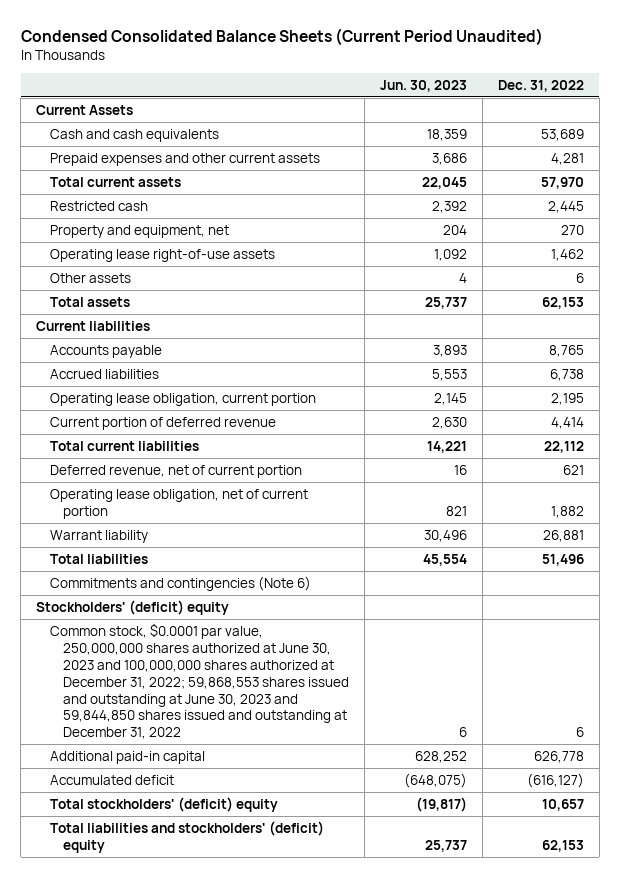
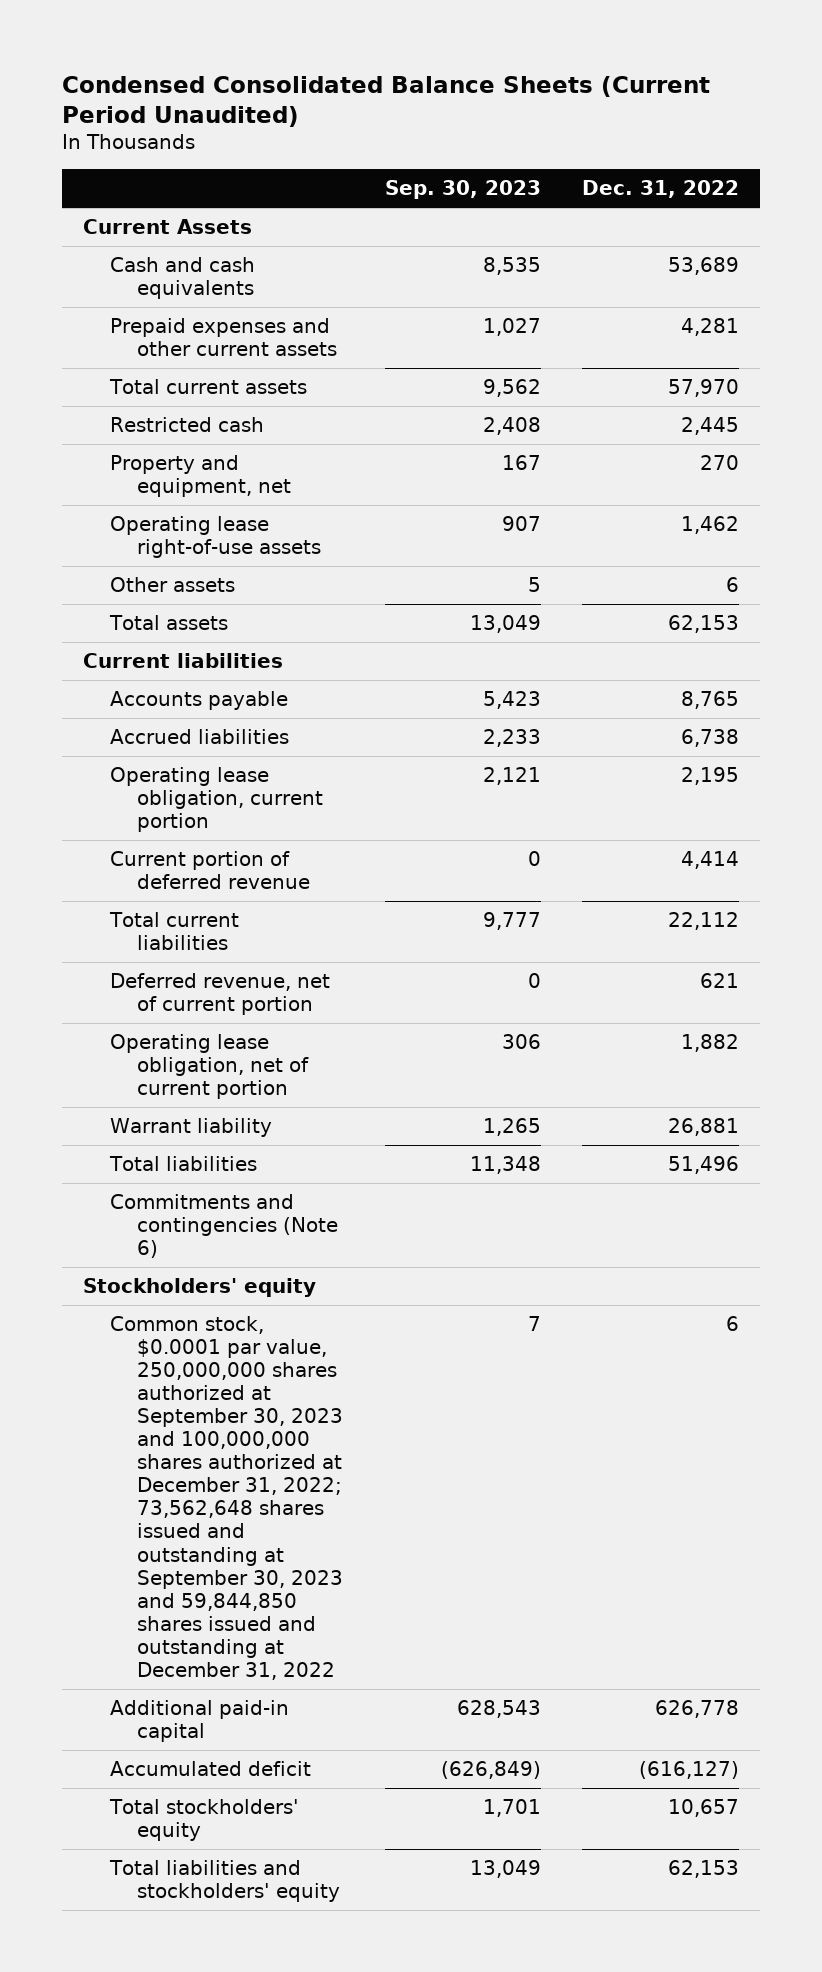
- | Jun. 30, 2023 | Dec. 31, 2022
+ | Sep. 30, 2023 | Dec. 31, 2022
- Stockholders' (deficit) equity
- Common stock, $0.0001 par value, 250,000,000 shares authorized at June 30, 2023 and 100,000,000 shares authorized at December 31, 2022; 59,868,553 shares issued and outstanding at June 30, 2023 and 59,844,850 shares issued and outstanding at December 31, 2022 | 6 | 6
+ Stockholders' equity
+ Common stock, $0.0001 par value, 250,000,000 shares authorized at September 30, 2023 and 100,000,000 shares authorized at December 31, 2022; 73,562,648 shares issued and outstanding at September 30, 2023 and 59,844,850 shares issued and outstanding at December 31, 2022 | 7 | 6
- Total stockholders' (deficit) equity | (19,817) | 10,657
- Total liabilities and stockholders' (deficit) equity | 25,737 | 62,153
+ Total stockholders' equity | 1,701 | 10,657
+ Total liabilities and stockholders' equity | 13,049 | 62,153

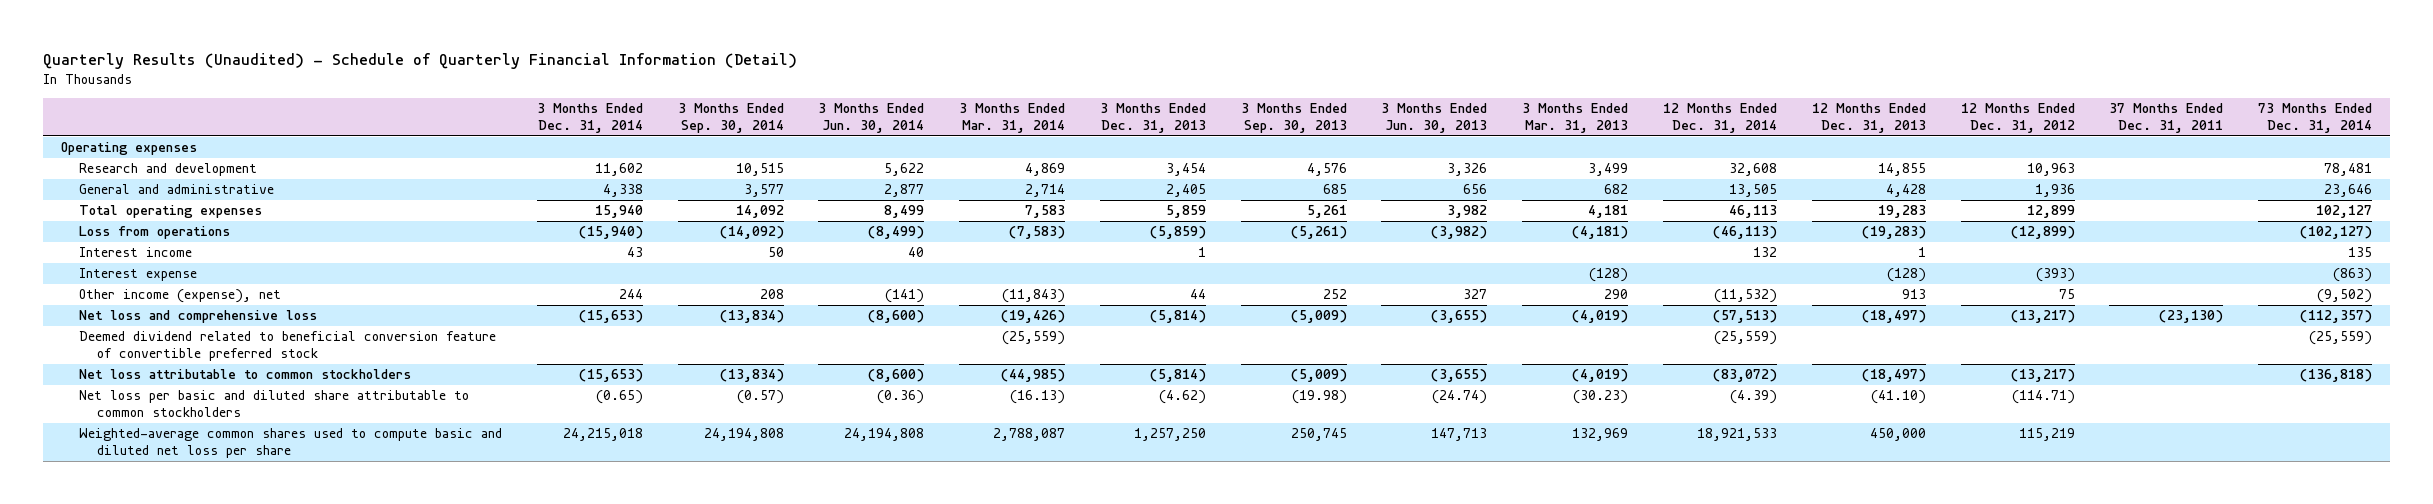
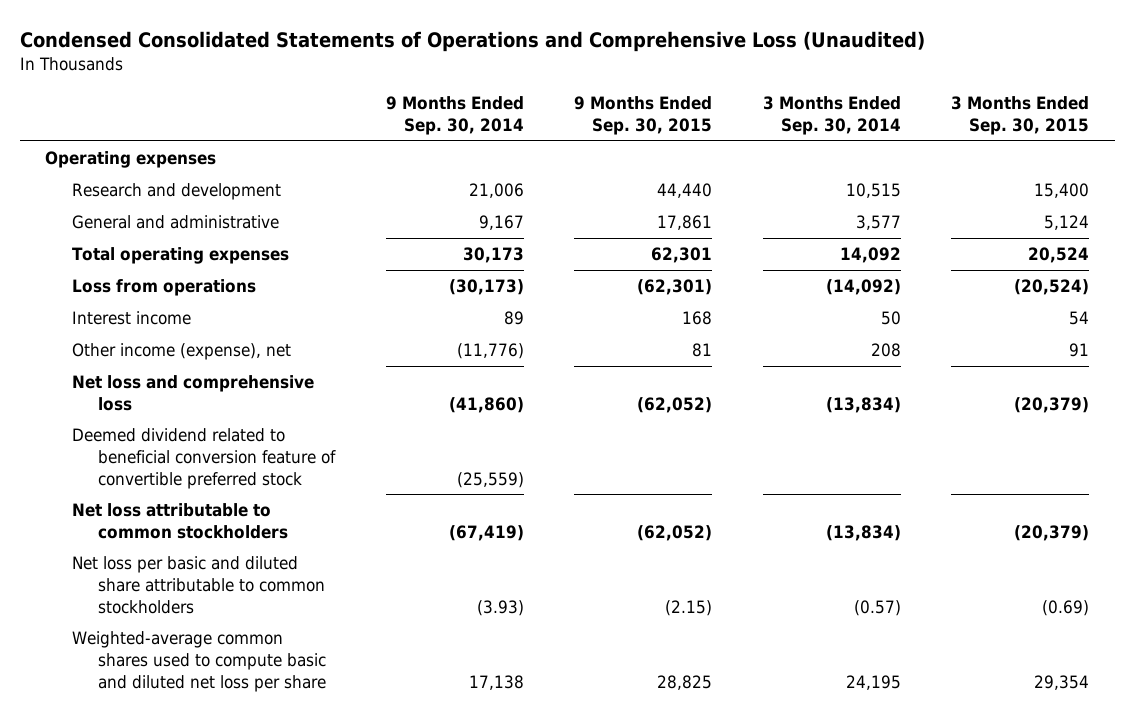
- Quarterly Results (Unaudited) - Schedule of Quarterly Financial Information (Detail)
+ Condensed Consolidated Statements of Operations and Comprehensive Loss (Unaudited)
- | 3 Months Ended Dec. 31, 2014 | 3 Months Ended Sep. 30, 2014 | 3 Months Ended Jun. 30, 2014 | 3 Months Ended Mar. 31, 2014 | 3 Months Ended Dec. 31, 2013 | 3 Months Ended Sep. 30, 2013 | 3 Months Ended Jun. 30, 2013 | 3 Months Ended Mar. 31, 2013 | 12 Months Ended Dec. 31, 2014 | 12 Months Ended Dec. 31, 2013 | 12 Months Ended Dec. 31, 2012 | 37 Months Ended Dec. 31, 2011 | 73 Months Ended Dec. 31, 2014
+ | 9 Months Ended Sep. 30, 2014 | 9 Months Ended Sep. 30, 2015 | 3 Months Ended Sep. 30, 2014 | 3 Months Ended Sep. 30, 2015
- Interest expense | | | | | | | | (128) | | (128) | (393) | | (863)
- Weighted-average common shares used to compute basic and diluted net loss per share | 24,215,018 | 24,194,808 | 24,194,808 | 2,788,087 | 1,257,250 | 250,745 | 147,713 | 132,969 | 18,921,533 | 450,000 | 115,219 | |
+ Weighted-average common shares used to compute basic and diluted net loss per share | 17,138 | 28,825 | 24,195 | 29,354

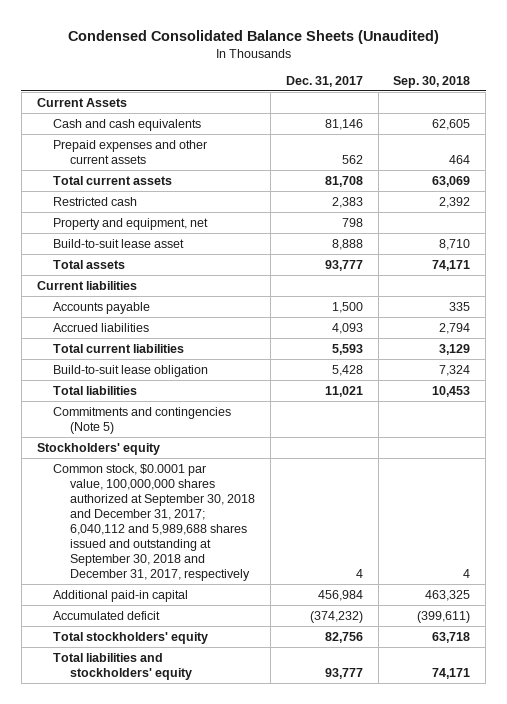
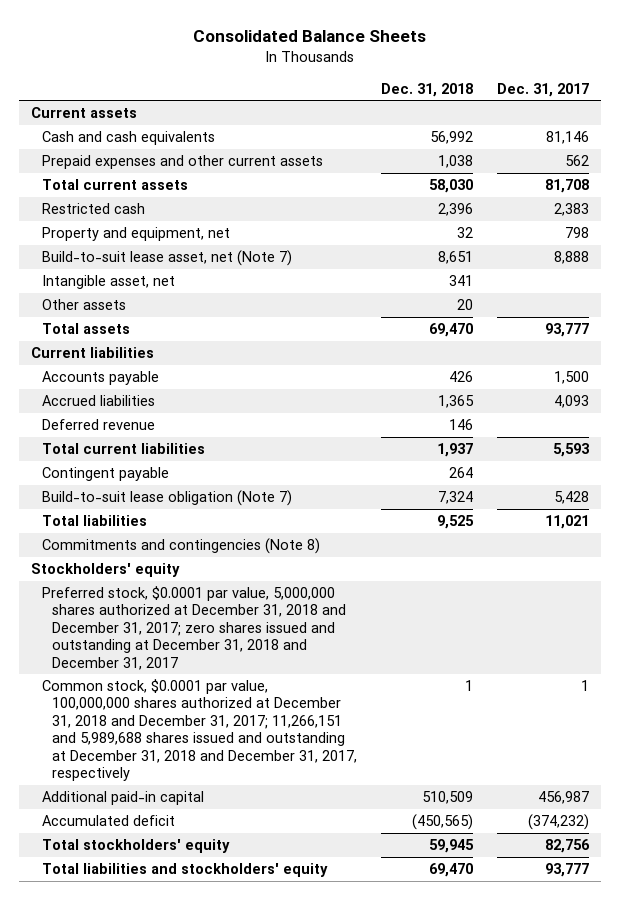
- Condensed Consolidated Balance Sheets (Unaudited)
+ Consolidated Balance Sheets
- | Dec. 31, 2017 | Sep. 30, 2018
+ | Dec. 31, 2018 | Dec. 31, 2017
- Current Assets
+ Current assets
- Build-to-suit lease asset | 8,888 | 8,710
+ Build-to-suit lease asset, net (Note 7) | 8,651 | 8,888
+ Intangible asset, net | 341 |
+ Other assets | 20 |
+ Deferred revenue | 146 |
- Build-to-suit lease obligation | 5,428 | 7,324
+ Contingent payable | 264 |
+ Build-to-suit lease obligation (Note 7) | 7,324 | 5,428
- Commitments and contingencies (Note 5)
+ Commitments and contingencies (Note 8)
- Common stock, $0.0001 par value, 100,000,000 shares authorized at September 30, 2018 and December 31, 2017; 6,040,112 and 5,989,688 shares issued and outstanding at September 30, 2018 and December 31, 2017, respectively | 4 | 4
- Additional paid-in capital | 456,984 | 463,325
+ Preferred stock, $0.0001 par value, 5,000,000 shares authorized at December 31, 2018 and December 31, 2017; zero shares issued and outstanding at December 31, 2018 and December 31, 2017
+ Common stock, $0.0001 par value, 100,000,000 shares authorized at December 31, 2018 and December 31, 2017; 11,266,151 and 5,989,688 shares issued and outstanding at December 31, 2018 and December 31, 2017, respectively | 1 | 1
+ Additional paid-in capital | 510,509 | 456,987

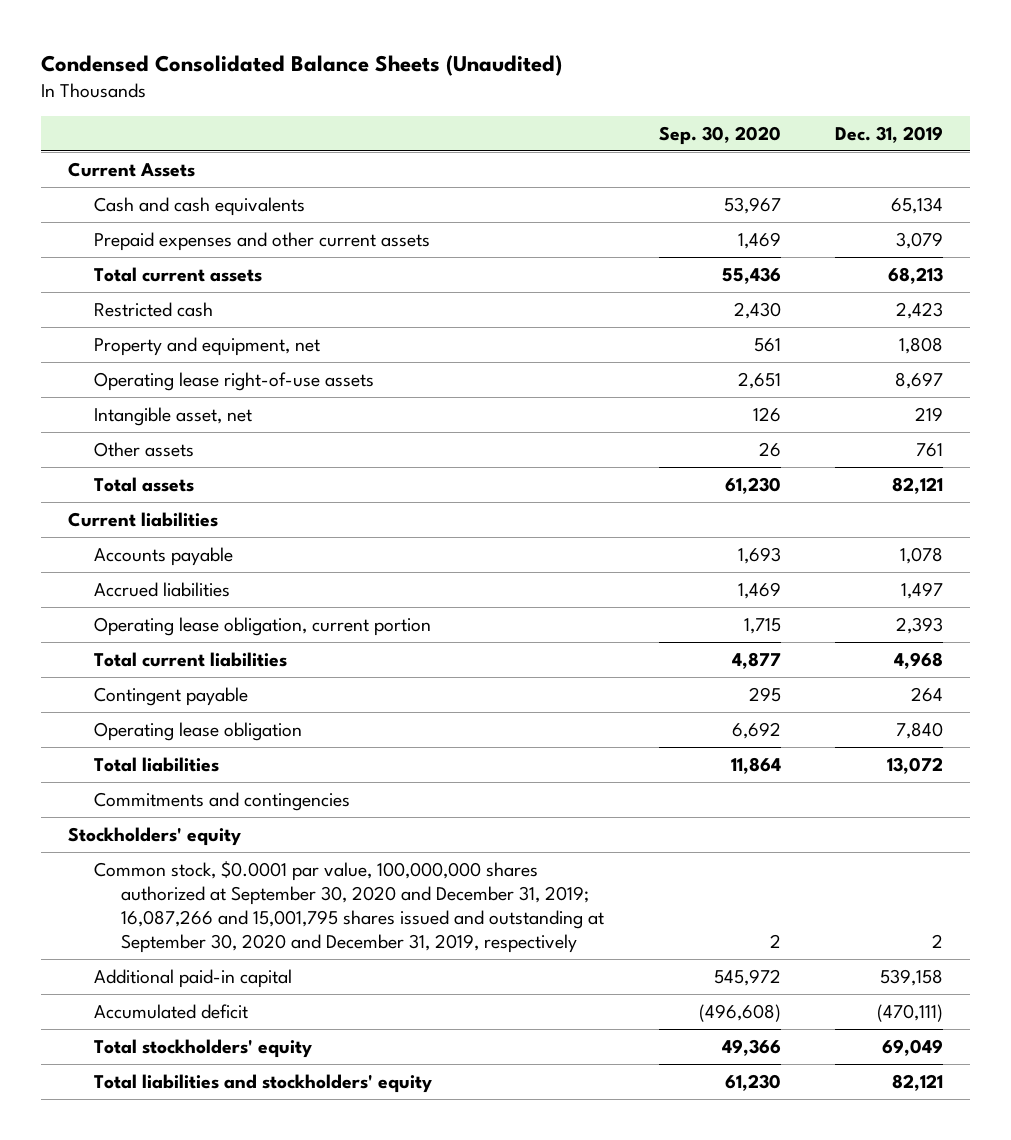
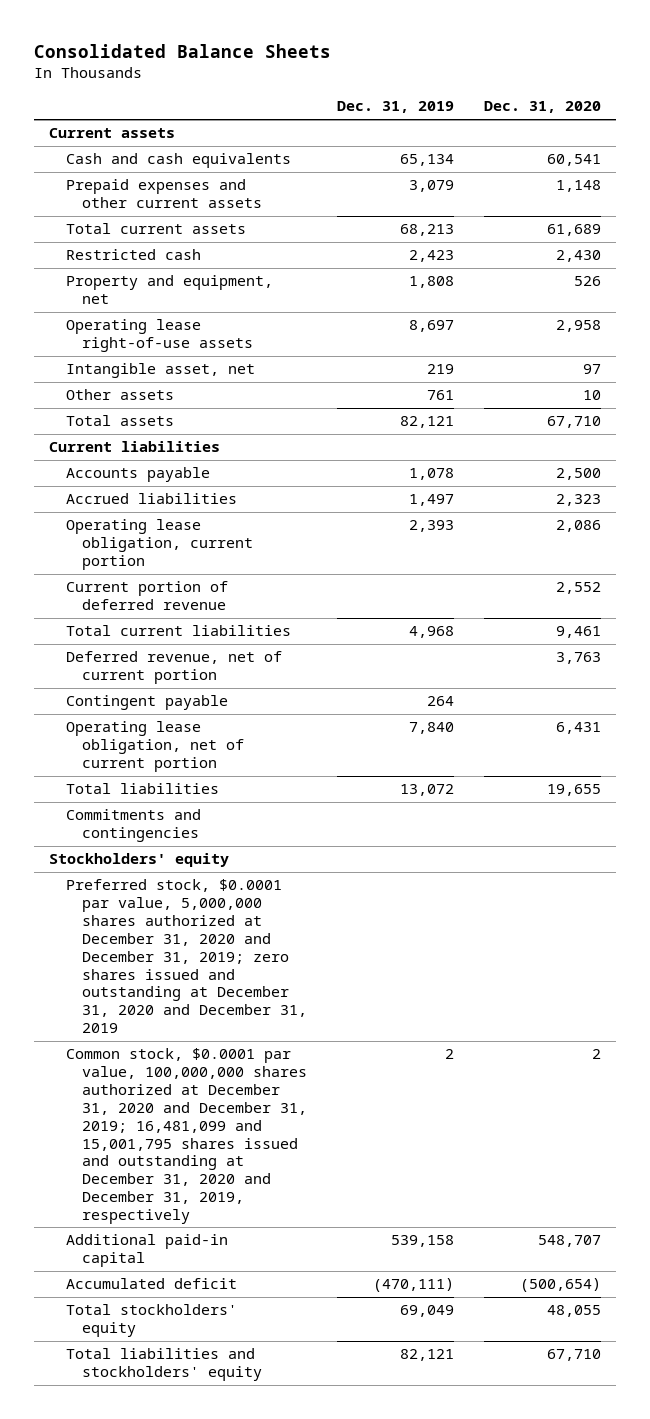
- Condensed Consolidated Balance Sheets (Unaudited)
+ Consolidated Balance Sheets
- | Sep. 30, 2020 | Dec. 31, 2019
+ | Dec. 31, 2019 | Dec. 31, 2020
- Current Assets
+ Current assets
+ Current portion of deferred revenue | | 2,552
+ Deferred revenue, net of current portion | | 3,763
- Operating lease obligation | 6,692 | 7,840
+ Operating lease obligation, net of current portion | 7,840 | 6,431
- Common stock, $0.0001 par value, 100,000,000 shares authorized at September 30, 2020 and December 31, 2019; 16,087,266 and 15,001,795 shares issued and outstanding at September 30, 2020 and December 31, 2019, respectively | 2 | 2
+ Preferred stock, $0.0001 par value, 5,000,000 shares authorized at December 31, 2020 and December 31, 2019; zero shares issued and outstanding at December 31, 2020 and December 31, 2019
+ Common stock, $0.0001 par value, 100,000,000 shares authorized at December 31, 2020 and December 31, 2019; 16,481,099 and 15,001,795 shares issued and outstanding at December 31, 2020 and December 31, 2019, respectively | 2 | 2

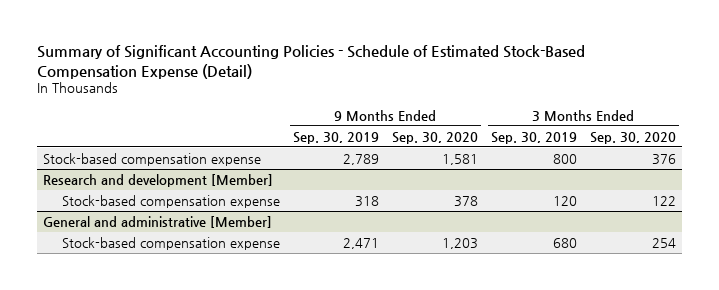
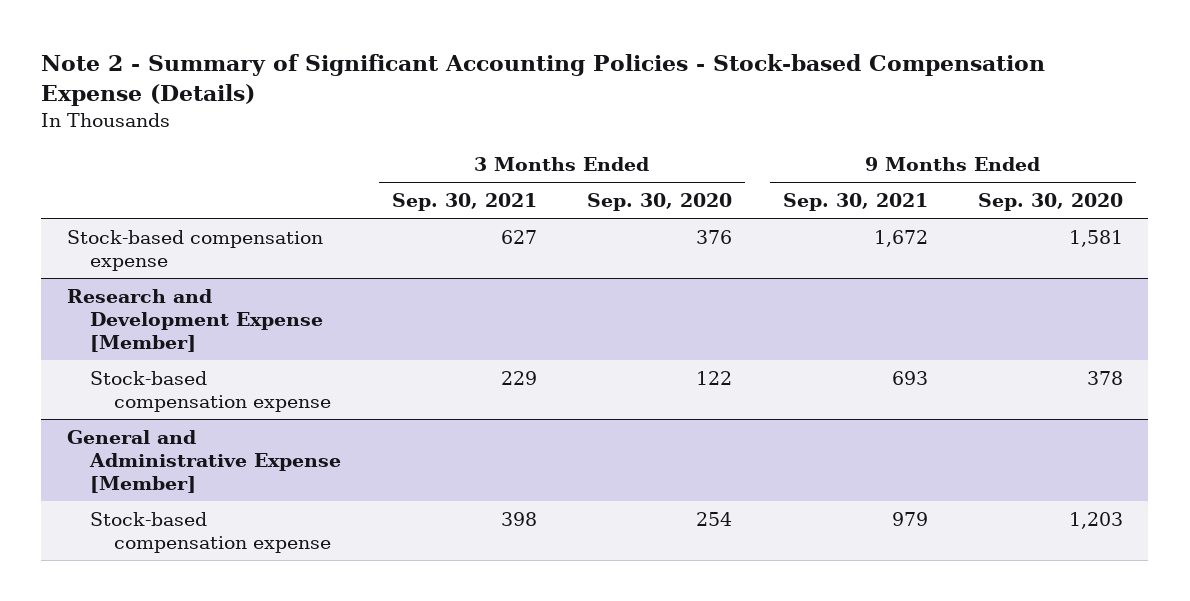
- Summary of Significant Accounting Policies - Schedule of Estimated Stock-Based Compensation Expense (Detail)
+ Note 2 - Summary of Significant Accounting Policies - Stock-based Compensation Expense (Details)
- | 9 Months Ended Sep. 30, 2019 | 9 Months Ended Sep. 30, 2020 | 3 Months Ended Sep. 30, 2019 | 3 Months Ended Sep. 30, 2020
+ | 3 Months Ended Sep. 30, 2021 | 3 Months Ended Sep. 30, 2020 | 9 Months Ended Sep. 30, 2021 | 9 Months Ended Sep. 30, 2020
- Research and development [Member]
+ Research and Development Expense [Member]
- General and administrative [Member]
+ General and Administrative Expense [Member]

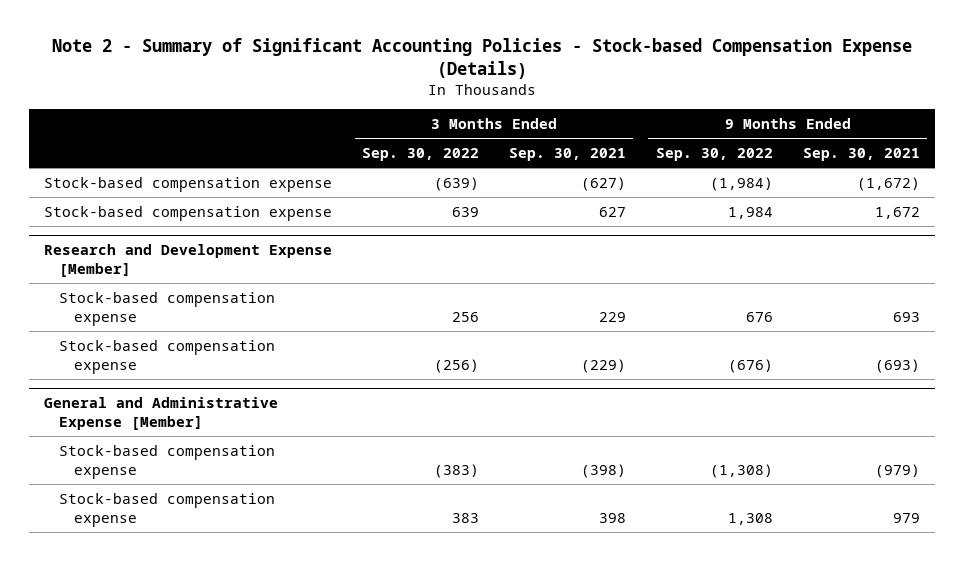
- | 3 Months Ended Sep. 30, 2021 | 3 Months Ended Sep. 30, 2020 | 9 Months Ended Sep. 30, 2021 | 9 Months Ended Sep. 30, 2020
+ | 3 Months Ended Sep. 30, 2022 | 3 Months Ended Sep. 30, 2021 | 9 Months Ended Sep. 30, 2022 | 9 Months Ended Sep. 30, 2021
+ Stock-based compensation expense | (639) | (627) | (1,984) | (1,672)
@ Research and Development Expense [Member]
+ Stock-based compensation expense | (256) | (229) | (676) | (693)
@ General and Administrative Expense [Member]
+ Stock-based compensation expense | (383) | (398) | (1,308) | (979)

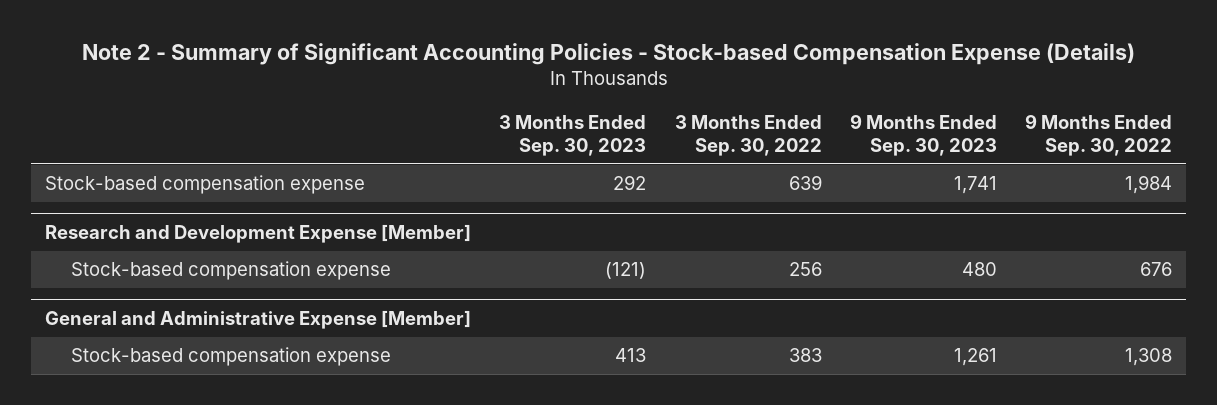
- | 3 Months Ended Sep. 30, 2022 | 3 Months Ended Sep. 30, 2021 | 9 Months Ended Sep. 30, 2022 | 9 Months Ended Sep. 30, 2021
+ | 3 Months Ended Sep. 30, 2023 | 3 Months Ended Sep. 30, 2022 | 9 Months Ended Sep. 30, 2023 | 9 Months Ended Sep. 30, 2022
- Stock-based compensation expense | (639) | (627) | (1,984) | (1,672)
@ Research and Development Expense [Member]
- Stock-based compensation expense | (256) | (229) | (676) | (693)
@ General and Administrative Expense [Member]
- Stock-based compensation expense | (383) | (398) | (1,308) | (979)

